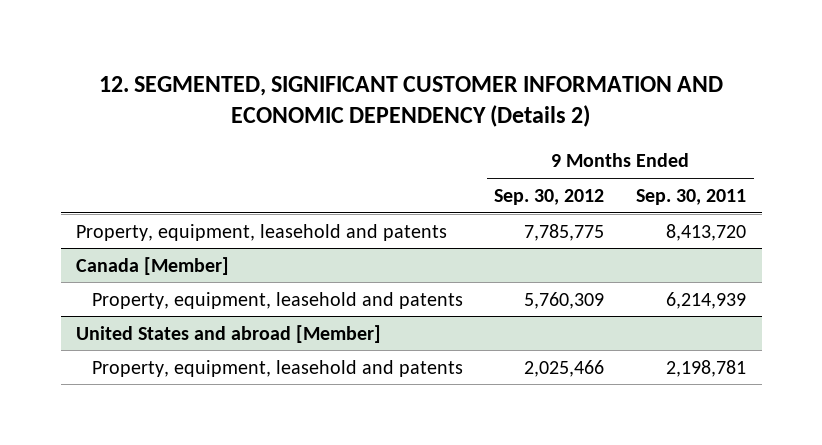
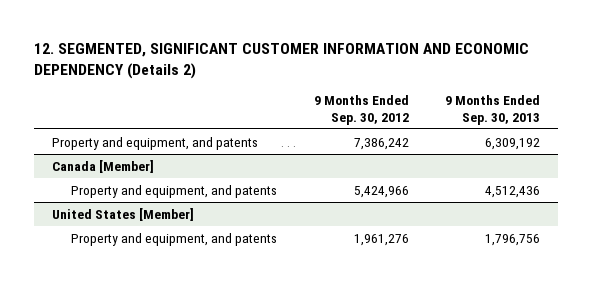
- | 9 Months Ended Sep. 30, 2012 | 9 Months Ended Sep. 30, 2011
+ | 9 Months Ended Sep. 30, 2012 | 9 Months Ended Sep. 30, 2013
- Property, equipment, leasehold and patents | 7,785,775 | 8,413,720
+ Property and equipment, and patents | 7,386,242 | 6,309,192
@ Canada [Member]
- Property, equipment, leasehold and patents | 5,760,309 | 6,214,939
- United States and abroad [Member]
- Property, equipment, leasehold and patents | 2,025,466 | 2,198,781
@ Canada [Member]
+ Property and equipment, and patents | 5,424,966 | 4,512,436
+ United States [Member]
+ Property and equipment, and patents | 1,961,276 | 1,796,756

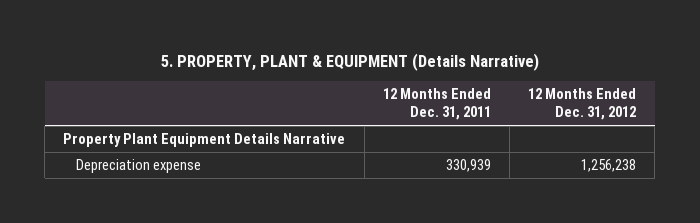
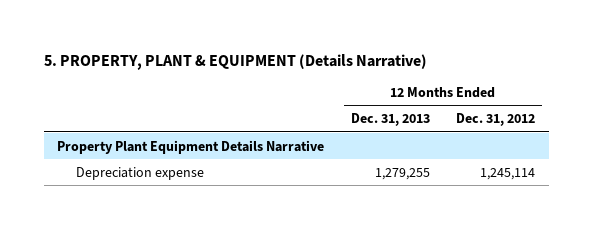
- | 12 Months Ended Dec. 31, 2011 | 12 Months Ended Dec. 31, 2012
+ | 12 Months Ended Dec. 31, 2013 | 12 Months Ended Dec. 31, 2012
- Depreciation expense | 330,939 | 1,256,238
+ Depreciation expense | 1,279,255 | 1,245,114

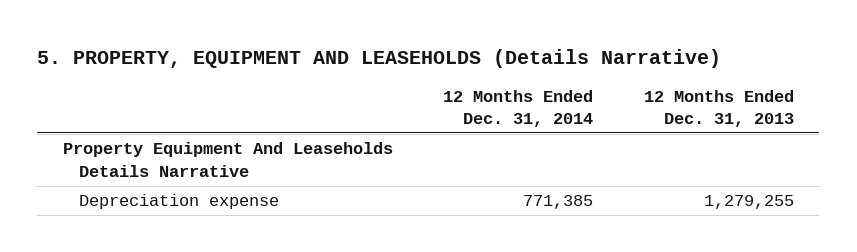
- 5. PROPERTY, PLANT & EQUIPMENT (Details Narrative)
+ 5. PROPERTY, EQUIPMENT AND LEASEHOLDS (Details Narrative)
- | 12 Months Ended Dec. 31, 2013 | 12 Months Ended Dec. 31, 2012
+ | 12 Months Ended Dec. 31, 2014 | 12 Months Ended Dec. 31, 2013
- Property Plant Equipment Details Narrative
+ Property Equipment And Leaseholds Details Narrative

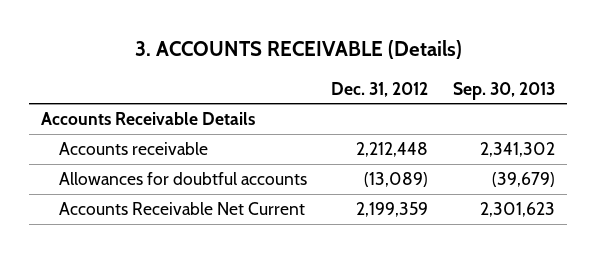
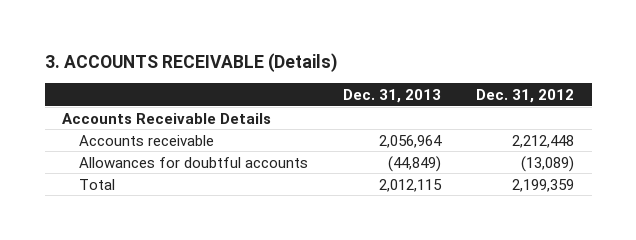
- | Dec. 31, 2012 | Sep. 30, 2013
+ | Dec. 31, 2013 | Dec. 31, 2012
- Accounts Receivable Net Current | 2,199,359 | 2,301,623
+ Total | 2,012,115 | 2,199,359

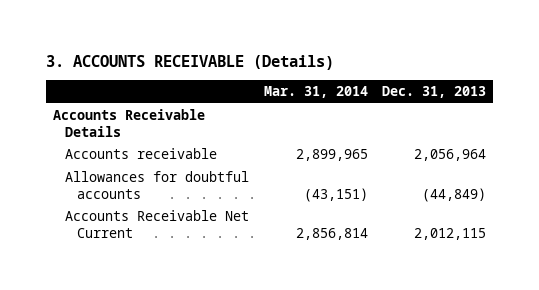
- | Dec. 31, 2013 | Dec. 31, 2012
+ | Mar. 31, 2014 | Dec. 31, 2013
- Total | 2,012,115 | 2,199,359
+ Accounts Receivable Net Current | 2,856,814 | 2,012,115

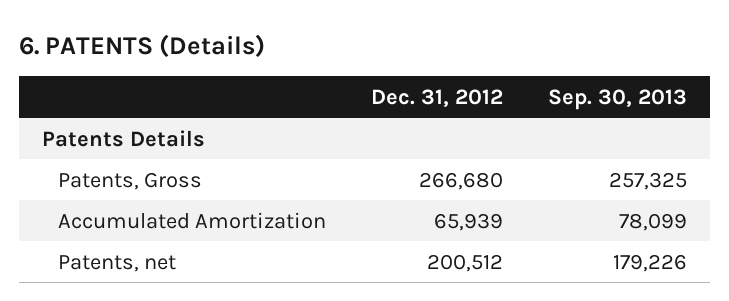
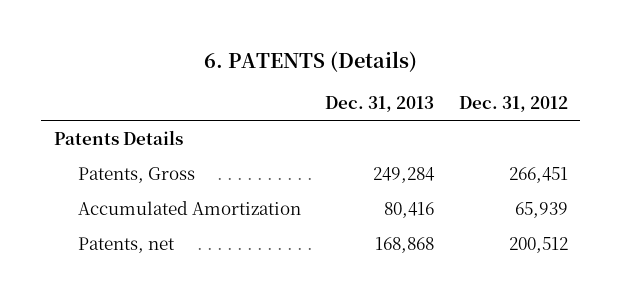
- | Dec. 31, 2012 | Sep. 30, 2013
+ | Dec. 31, 2013 | Dec. 31, 2012
- Patents, Gross | 266,680 | 257,325
+ Patents, Gross | 249,284 | 266,451

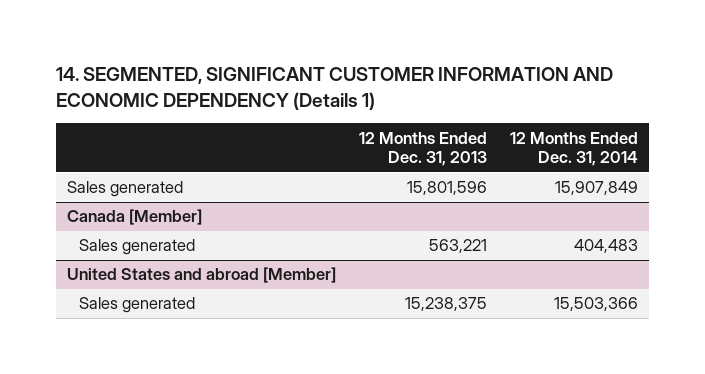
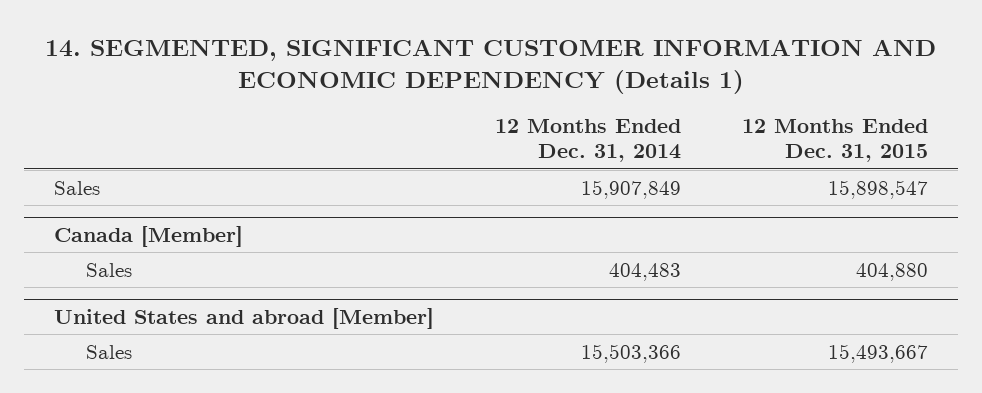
- | 12 Months Ended Dec. 31, 2013 | 12 Months Ended Dec. 31, 2014
+ | 12 Months Ended Dec. 31, 2014 | 12 Months Ended Dec. 31, 2015
- Sales generated | 15,801,596 | 15,907,849
+ Sales | 15,907,849 | 15,898,547
@ Canada [Member]
- Sales generated | 563,221 | 404,483
+ Sales | 404,483 | 404,880
@ United States and abroad [Member]
- Sales generated | 15,238,375 | 15,503,366
+ Sales | 15,503,366 | 15,493,667

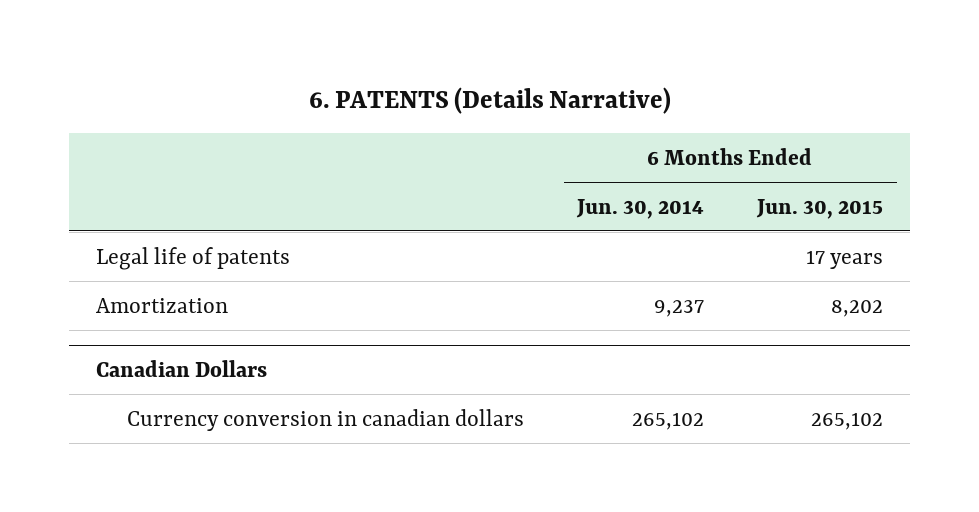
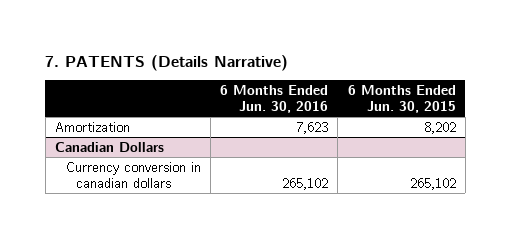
- 6. PATENTS (Details Narrative)
+ 7. PATENTS (Details Narrative)
- | 6 Months Ended Jun. 30, 2014 | 6 Months Ended Jun. 30, 2015
+ | 6 Months Ended Jun. 30, 2016 | 6 Months Ended Jun. 30, 2015
- Legal life of patents | | 17 years

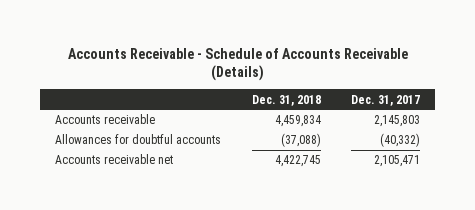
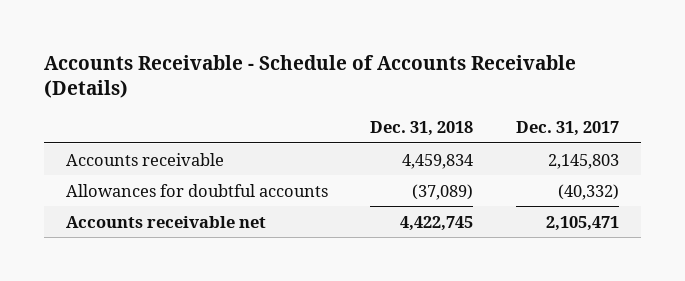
- Allowances for doubtful accounts | (37,088) | (40,332)
+ Allowances for doubtful accounts | (37,089) | (40,332)

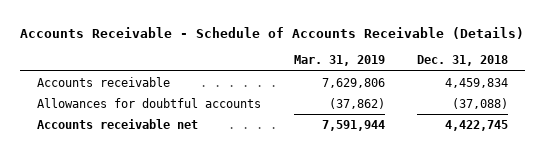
- | Dec. 31, 2018 | Dec. 31, 2017
+ | Mar. 31, 2019 | Dec. 31, 2018
- Allowances for doubtful accounts | (37,089) | (40,332)
+ Allowances for doubtful accounts | (37,862) | (37,088)

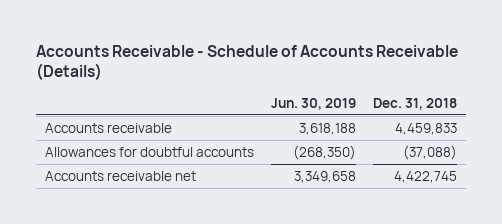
- | Mar. 31, 2019 | Dec. 31, 2018
+ | Jun. 30, 2019 | Dec. 31, 2018
- Accounts receivable | 7,629,806 | 4,459,834
+ Accounts receivable | 3,618,188 | 4,459,833

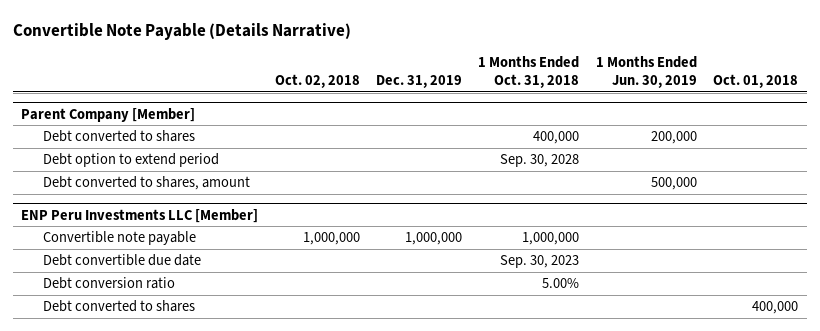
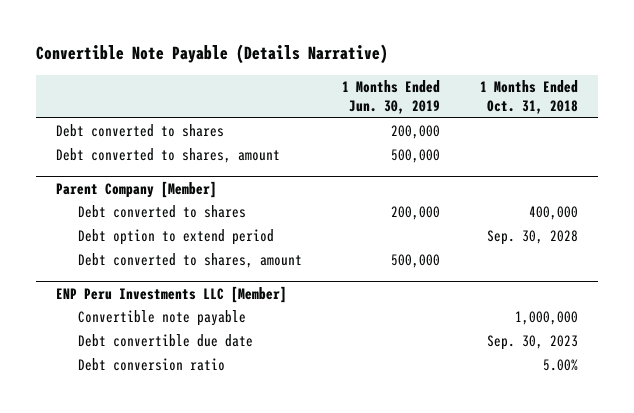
- | Oct. 02, 2018 | Dec. 31, 2019 | 1 Months Ended Oct. 31, 2018 | 1 Months Ended Jun. 30, 2019 | Oct. 01, 2018
+ | 1 Months Ended Jun. 30, 2019 | 1 Months Ended Oct. 31, 2018
+ Debt converted to shares | 200,000 |
+ Debt converted to shares, amount | 500,000 |
@ ENP Peru Investments LLC [Member]
- Debt converted to shares | | | | | 400,000

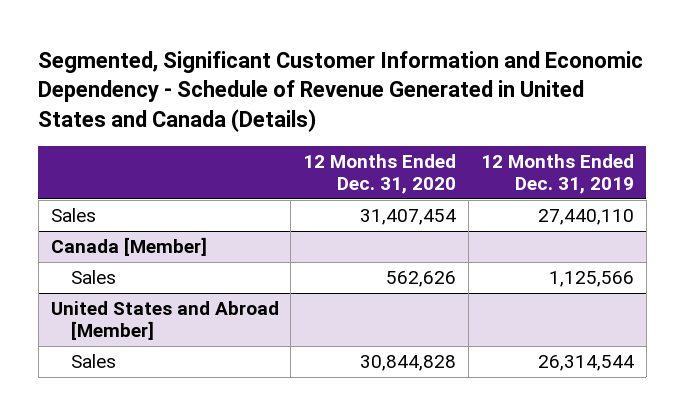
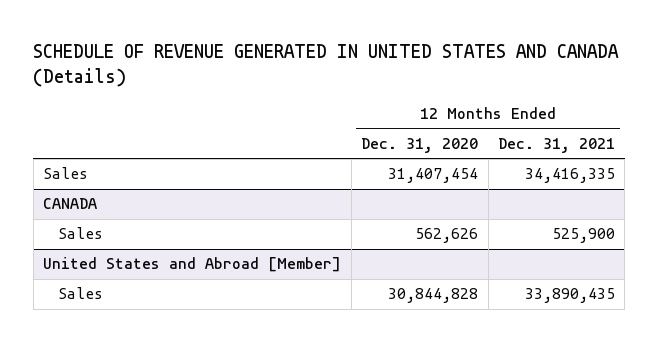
- Segmented, Significant Customer Information and Economic Dependency - Schedule of Revenue Generated in United States and Canada (Details)
+ SCHEDULE OF REVENUE GENERATED IN UNITED STATES AND CANADA (Details)
- | 12 Months Ended Dec. 31, 2020 | 12 Months Ended Dec. 31, 2019
+ | 12 Months Ended Dec. 31, 2020 | 12 Months Ended Dec. 31, 2021
- Canada [Member]
+ CANADA

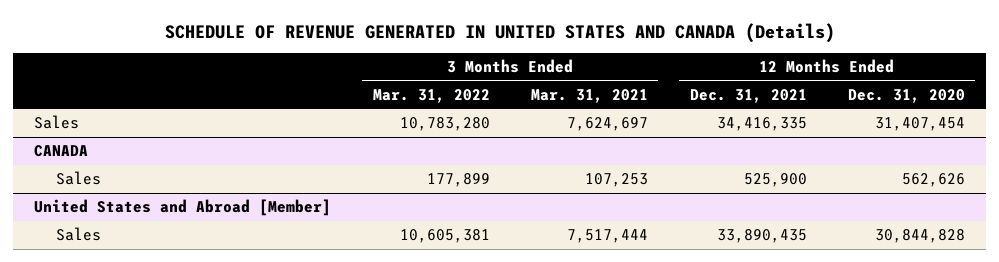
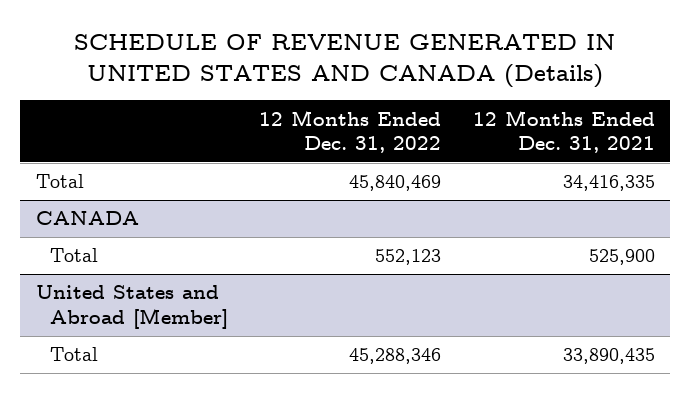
- | 3 Months Ended Mar. 31, 2022 | 3 Months Ended Mar. 31, 2021 | 12 Months Ended Dec. 31, 2021 | 12 Months Ended Dec. 31, 2020
+ | 12 Months Ended Dec. 31, 2022 | 12 Months Ended Dec. 31, 2021
- Sales | 10,783,280 | 7,624,697 | 34,416,335 | 31,407,454
+ Total | 45,840,469 | 34,416,335
@ CANADA
- Sales | 177,899 | 107,253 | 525,900 | 562,626
+ Total | 552,123 | 525,900
@ United States and Abroad [Member]
- Sales | 10,605,381 | 7,517,444 | 33,890,435 | 30,844,828
+ Total | 45,288,346 | 33,890,435

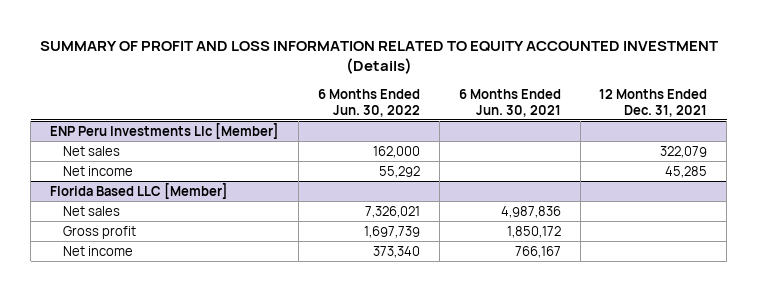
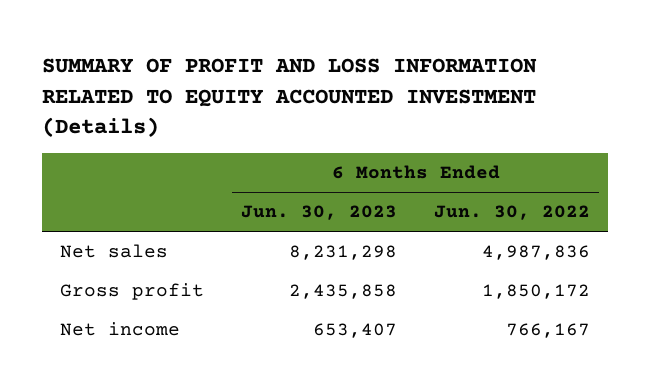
- | 6 Months Ended Jun. 30, 2022 | 6 Months Ended Jun. 30, 2021 | 12 Months Ended Dec. 31, 2021
+ | 6 Months Ended Jun. 30, 2023 | 6 Months Ended Jun. 30, 2022
- ENP Peru Investments Llc [Member]
- Net sales | 162,000 | | 322,079
- Net income | 55,292 | | 45,285
- Florida Based LLC [Member]
- Net sales | 7,326,021 | 4,987,836 |
- Gross profit | 1,697,739 | 1,850,172 |
- Net income | 373,340 | 766,167 |
+ Net sales | 8,231,298 | 4,987,836
+ Gross profit | 2,435,858 | 1,850,172
+ Net income | 653,407 | 766,167

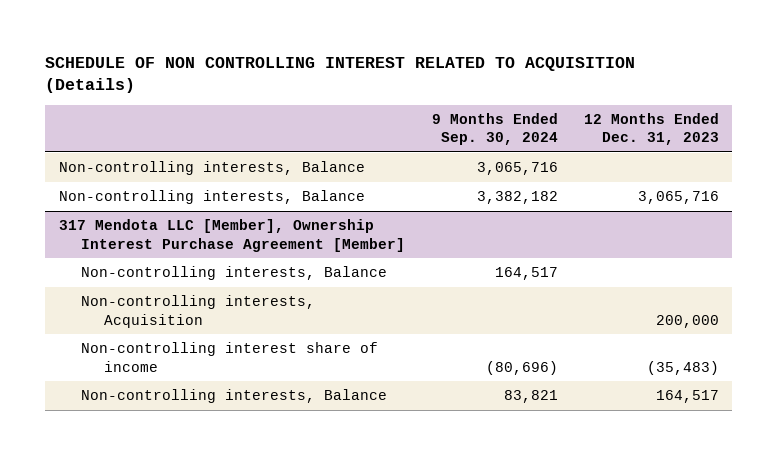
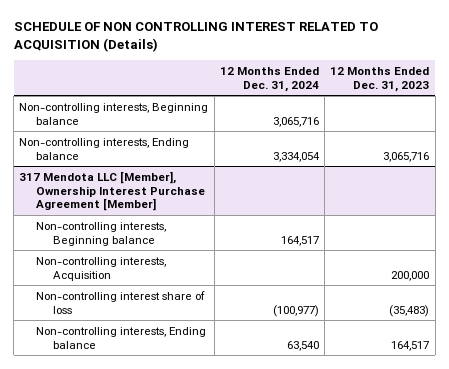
- | 9 Months Ended Sep. 30, 2024 | 12 Months Ended Dec. 31, 2023
+ | 12 Months Ended Dec. 31, 2024 | 12 Months Ended Dec. 31, 2023
- Non-controlling interests, Balance | 3,065,716 |
- Non-controlling interests, Balance | 3,382,182 | 3,065,716
+ Non-controlling interests, Beginning balance | 3,065,716 |
+ Non-controlling interests, Ending balance | 3,334,054 | 3,065,716
@ 317 Mendota LLC [Member], Ownership Interest Purchase Agreement [Member]
- Non-controlling interests, Balance | 164,517 |
+ Non-controlling interests, Beginning balance | 164,517 |
- Non-controlling interest share of income | (80,696) | (35,483)
- Non-controlling interests, Balance | 83,821 | 164,517
+ Non-controlling interest share of loss | (100,977) | (35,483)
+ Non-controlling interests, Ending balance | 63,540 | 164,517

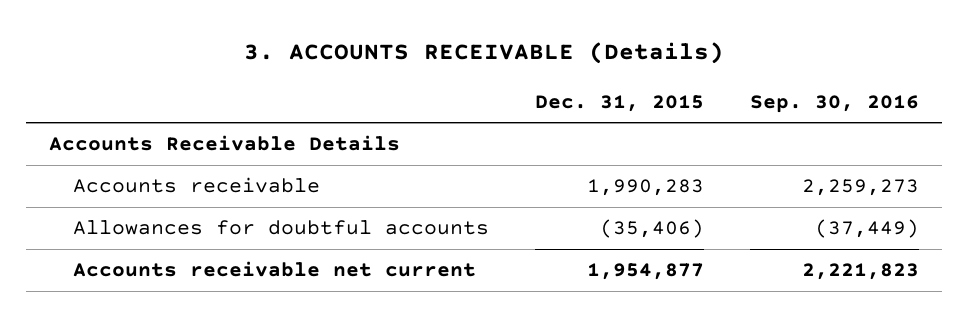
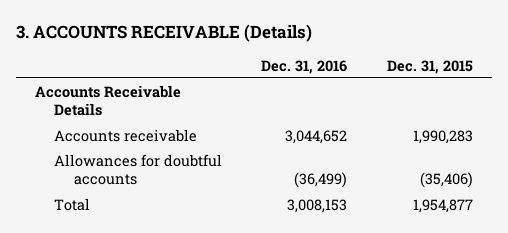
- | Dec. 31, 2015 | Sep. 30, 2016
+ | Dec. 31, 2016 | Dec. 31, 2015
- Accounts receivable net current | 1,954,877 | 2,221,823
+ Total | 3,008,153 | 1,954,877

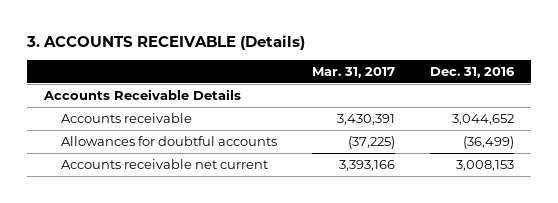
- | Dec. 31, 2016 | Dec. 31, 2015
+ | Mar. 31, 2017 | Dec. 31, 2016
- Total | 3,008,153 | 1,954,877
+ Accounts receivable net current | 3,393,166 | 3,008,153

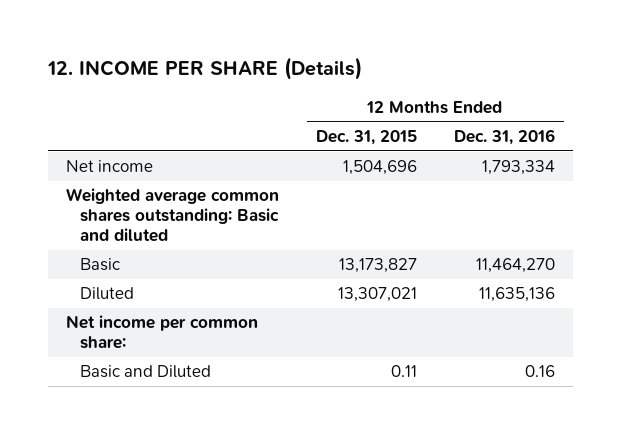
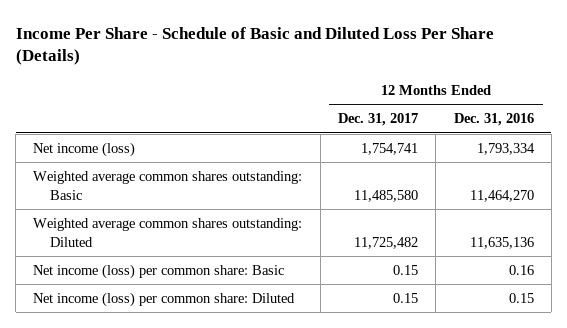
- 12. INCOME PER SHARE (Details)
+ Income Per Share - Schedule of Basic and Diluted Loss Per Share (Details)
- | 12 Months Ended Dec. 31, 2015 | 12 Months Ended Dec. 31, 2016
+ | 12 Months Ended Dec. 31, 2017 | 12 Months Ended Dec. 31, 2016
- Net income | 1,504,696 | 1,793,334
- Weighted average common shares outstanding: Basic and diluted
- Basic | 13,173,827 | 11,464,270
- Diluted | 13,307,021 | 11,635,136
- Net income per common share:
- Basic and Diluted | 0.11 | 0.16
+ Net income (loss) | 1,754,741 | 1,793,334
+ Weighted average common shares outstanding: Basic | 11,485,580 | 11,464,270
+ Weighted average common shares outstanding: Diluted | 11,725,482 | 11,635,136
+ Net income (loss) per common share: Basic | 0.15 | 0.16
+ Net income (loss) per common share: Diluted | 0.15 | 0.15

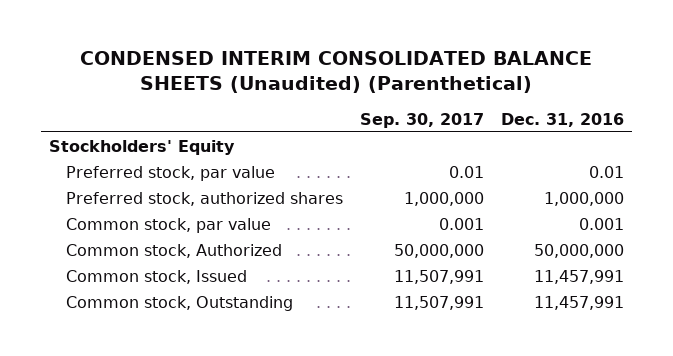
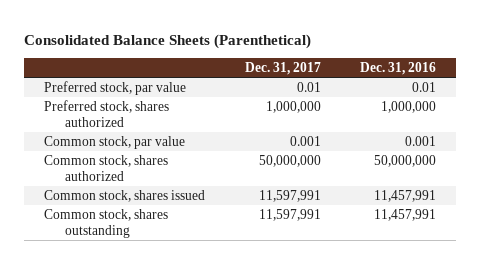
- CONDENSED INTERIM CONSOLIDATED BALANCE SHEETS (Unaudited) (Parenthetical)
+ Consolidated Balance Sheets (Parenthetical)
- | Sep. 30, 2017 | Dec. 31, 2016
+ | Dec. 31, 2017 | Dec. 31, 2016
- Stockholders' Equity
- Preferred stock, authorized shares | 1,000,000 | 1,000,000
+ Preferred stock, shares authorized | 1,000,000 | 1,000,000
- Common stock, Authorized | 50,000,000 | 50,000,000
- Common stock, Issued | 11,507,991 | 11,457,991
- Common stock, Outstanding | 11,507,991 | 11,457,991
+ Common stock, shares authorized | 50,000,000 | 50,000,000
+ Common stock, shares issued | 11,597,991 | 11,457,991
+ Common stock, shares outstanding | 11,597,991 | 11,457,991

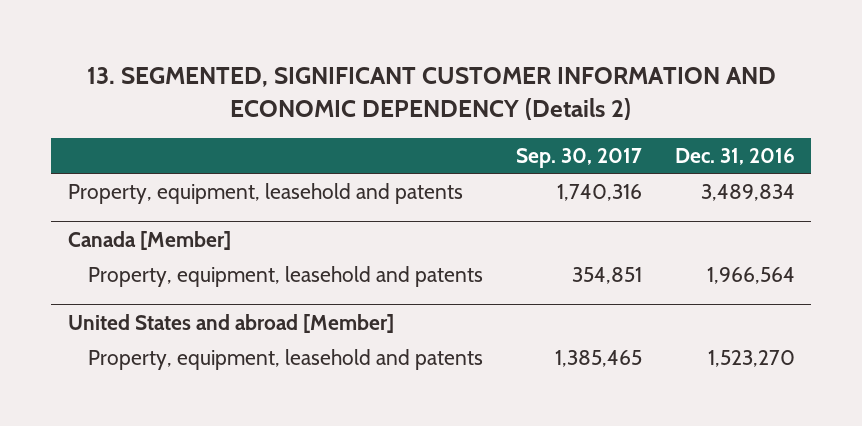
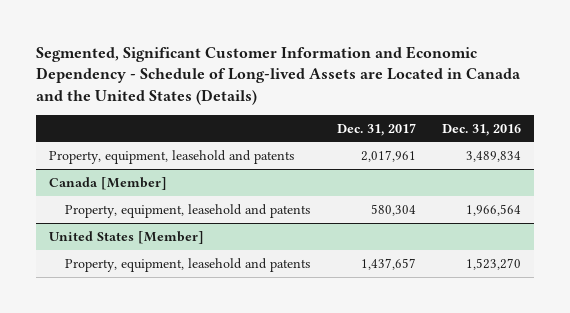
- 13. SEGMENTED, SIGNIFICANT CUSTOMER INFORMATION AND ECONOMIC DEPENDENCY (Details 2)
+ Segmented, Significant Customer Information and Economic Dependency - Schedule of Long-lived Assets are Located in Canada and the United States (Details)
- | Sep. 30, 2017 | Dec. 31, 2016
+ | Dec. 31, 2017 | Dec. 31, 2016
- United States and abroad [Member]
+ United States [Member]

